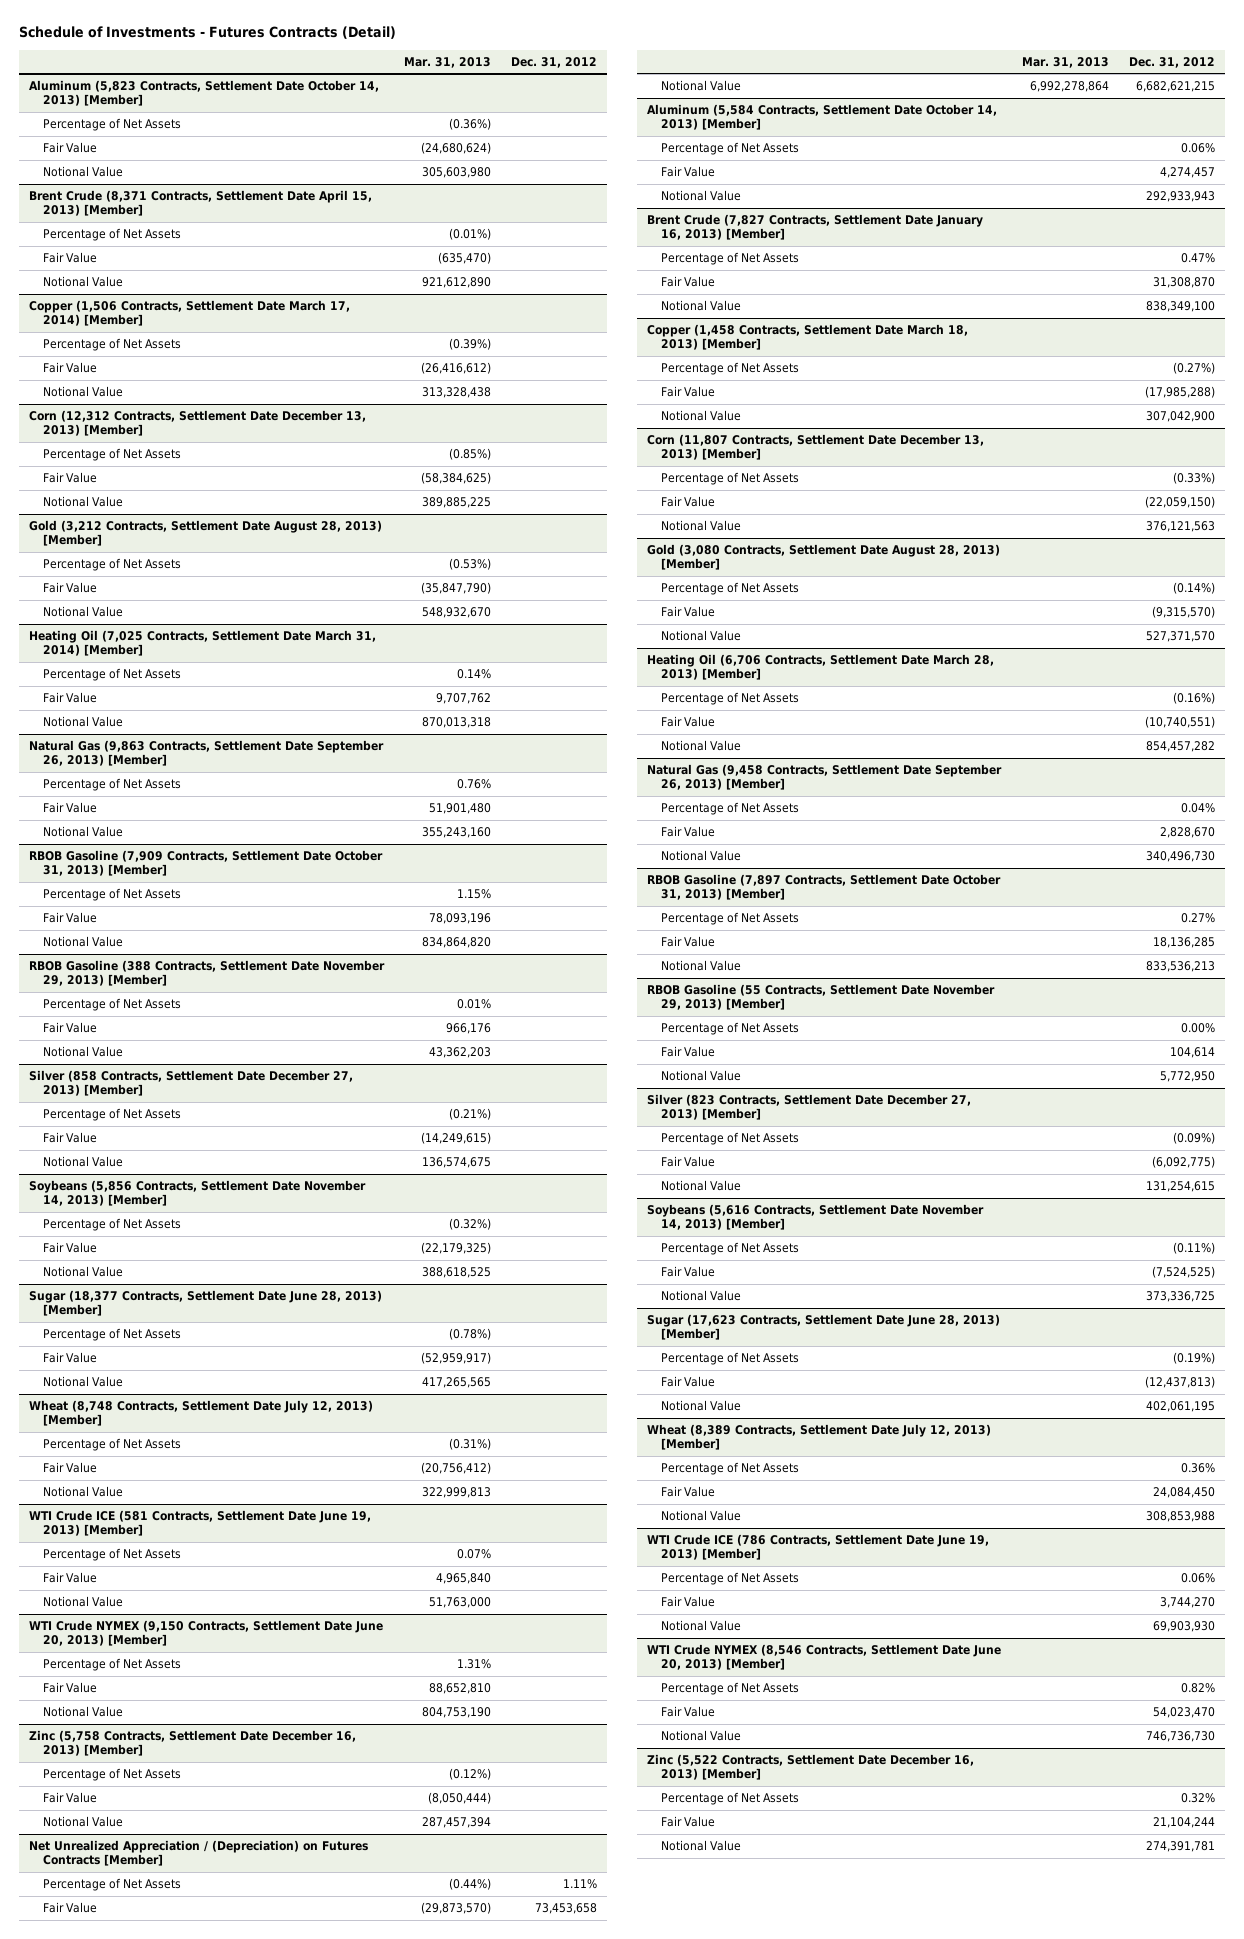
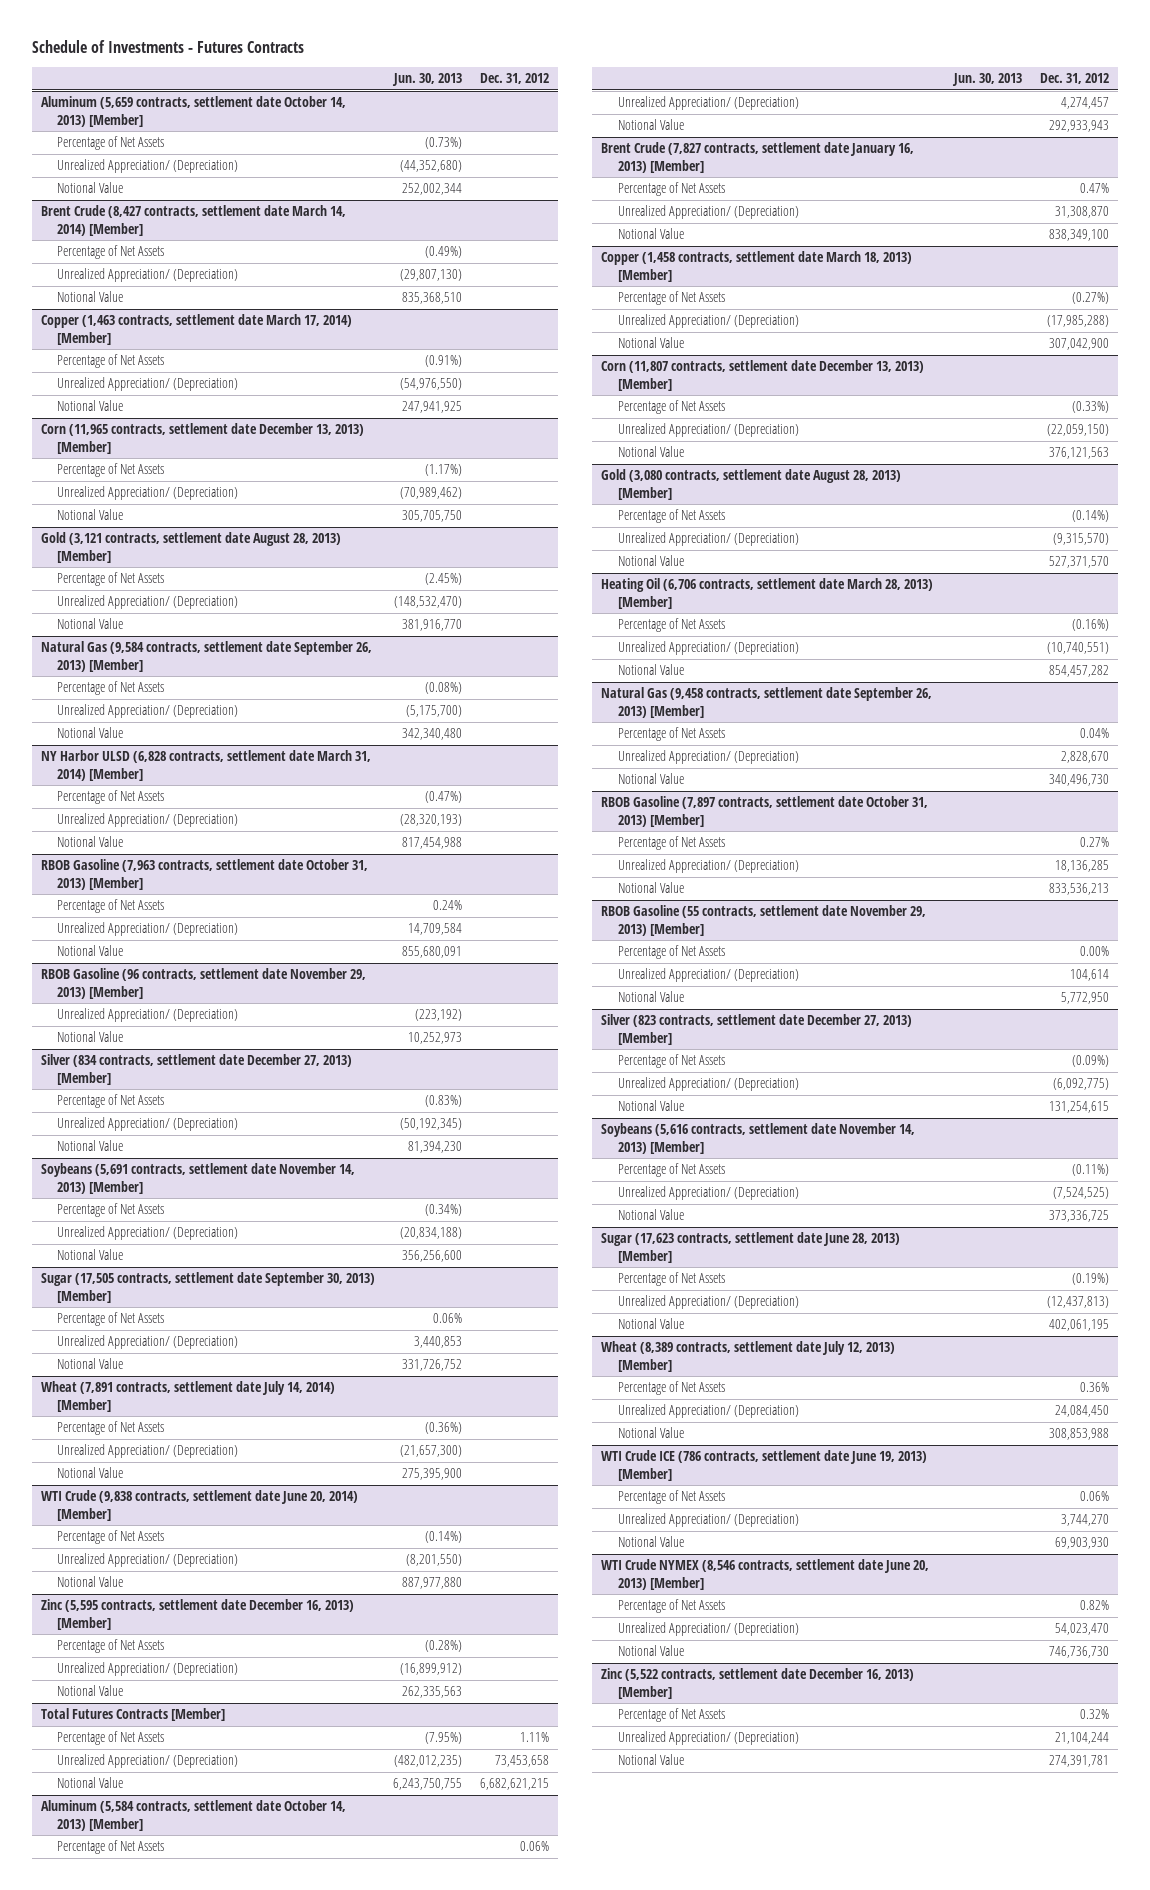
- Schedule of Investments - Futures Contracts (Detail)
+ Schedule of Investments - Futures Contracts
- | Mar. 31, 2013 | Dec. 31, 2012
+ | Jun. 30, 2013 | Dec. 31, 2012
- Aluminum (5,823 Contracts, Settlement Date October 14, 2013) [Member]
+ Aluminum (5,659 contracts, settlement date October 14, 2013) [Member]
- Fair Value | (24,680,624) |
+ Unrealized Appreciation/ (Depreciation) | (44,352,680) |
- Brent Crude (8,371 Contracts, Settlement Date April 15, 2013) [Member]
- Percentage of Net Assets | (0.01%) |
- Fair Value | (635,470) |
- Notional Value | 921,612,890 |
- Copper (1,506 Contracts, Settlement Date March 17, 2014) [Member]
+ Brent Crude (8,427 contracts, settlement date March 14, 2014) [Member]
+ Percentage of Net Assets | (0.49%) |
+ Unrealized Appreciation/ (Depreciation) | (29,807,130) |
+ Notional Value | 835,368,510 |
+ Copper (1,463 contracts, settlement date March 17, 2014) [Member]
- Fair Value | (26,416,612) |
+ Unrealized Appreciation/ (Depreciation) | (54,976,550) |
- Corn (12,312 Contracts, Settlement Date December 13, 2013) [Member]
+ Corn (11,965 contracts, settlement date December 13, 2013) [Member]
- Fair Value | (58,384,625) |
+ Unrealized Appreciation/ (Depreciation) | (70,989,462) |
- Gold (3,212 Contracts, Settlement Date August 28, 2013) [Member]
+ Gold (3,121 contracts, settlement date August 28, 2013) [Member]
- Fair Value | (35,847,790) |
+ Unrealized Appreciation/ (Depreciation) | (148,532,470) |
- Heating Oil (7,025 Contracts, Settlement Date March 31, 2014) [Member]
- Percentage of Net Assets | 0.14% |
- Fair Value | 9,707,762 |
- Notional Value | 870,013,318 |
- Natural Gas (9,863 Contracts, Settlement Date September 26, 2013) [Member]
+ Natural Gas (9,584 contracts, settlement date September 26, 2013) [Member]
- Fair Value | 51,901,480 |
+ Unrealized Appreciation/ (Depreciation) | (5,175,700) |
- RBOB Gasoline (7,909 Contracts, Settlement Date October 31, 2013) [Member]
+ NY Harbor ULSD (6,828 contracts, settlement date March 31, 2014) [Member]
+ Percentage of Net Assets | (0.47%) |
+ Unrealized Appreciation/ (Depreciation) | (28,320,193) |
+ Notional Value | 817,454,988 |
+ RBOB Gasoline (7,963 contracts, settlement date October 31, 2013) [Member]
- Fair Value | 78,093,196 |
+ Unrealized Appreciation/ (Depreciation) | 14,709,584 |
- RBOB Gasoline (388 Contracts, Settlement Date November 29, 2013) [Member]
- Percentage of Net Assets | 0.01% |
- Fair Value | 966,176 |
+ RBOB Gasoline (96 contracts, settlement date November 29, 2013) [Member]
+ Unrealized Appreciation/ (Depreciation) | (223,192) |
- Silver (858 Contracts, Settlement Date December 27, 2013) [Member]
+ Silver (834 contracts, settlement date December 27, 2013) [Member]
- Fair Value | (14,249,615) |
+ Unrealized Appreciation/ (Depreciation) | (50,192,345) |
- Soybeans (5,856 Contracts, Settlement Date November 14, 2013) [Member]
+ Soybeans (5,691 contracts, settlement date November 14, 2013) [Member]
- Fair Value | (22,179,325) |
+ Unrealized Appreciation/ (Depreciation) | (20,834,188) |
- Sugar (18,377 Contracts, Settlement Date June 28, 2013) [Member]
- Percentage of Net Assets | (0.78%) |
- Fair Value | (52,959,917) |
- Notional Value | 417,265,565 |
- Wheat (8,748 Contracts, Settlement Date July 12, 2013) [Member]
- Percentage of Net Assets | (0.31%) |
- Fair Value | (20,756,412) |
- Notional Value | 322,999,813 |
- WTI Crude ICE (581 Contracts, Settlement Date June 19, 2013) [Member]
- Percentage of Net Assets | 0.07% |
- Fair Value | 4,965,840 |
- Notional Value | 51,763,000 |
- WTI Crude NYMEX (9,150 Contracts, Settlement Date June 20, 2013) [Member]
+ Sugar (17,505 contracts, settlement date September 30, 2013) [Member]
+ Percentage of Net Assets | 0.06% |
+ Unrealized Appreciation/ (Depreciation) | 3,440,853 |
+ Notional Value | 331,726,752 |
+ Wheat (7,891 contracts, settlement date July 14, 2014) [Member]
+ Percentage of Net Assets | (0.36%) |
+ Unrealized Appreciation/ (Depreciation) | (21,657,300) |
+ Notional Value | 275,395,900 |
+ WTI Crude (9,838 contracts, settlement date June 20, 2014) [Member]
- Fair Value | 88,652,810 |
+ Unrealized Appreciation/ (Depreciation) | (8,201,550) |
- Zinc (5,758 Contracts, Settlement Date December 16, 2013) [Member]
+ Zinc (5,595 contracts, settlement date December 16, 2013) [Member]
- Fair Value | (8,050,444) |
+ Unrealized Appreciation/ (Depreciation) | (16,899,912) |
- Net Unrealized Appreciation / (Depreciation) on Futures Contracts [Member]
+ Total Futures Contracts [Member]
- Fair Value | (29,873,570) | 73,453,658
+ Unrealized Appreciation/ (Depreciation) | (482,012,235) | 73,453,658
- Aluminum (5,584 Contracts, Settlement Date October 14, 2013) [Member]
+ Aluminum (5,584 contracts, settlement date October 14, 2013) [Member]
- Fair Value | | 4,274,457
+ Unrealized Appreciation/ (Depreciation) | | 4,274,457
- Brent Crude (7,827 Contracts, Settlement Date January 16, 2013) [Member]
+ Brent Crude (7,827 contracts, settlement date January 16, 2013) [Member]
- Fair Value | | 31,308,870
+ Unrealized Appreciation/ (Depreciation) | | 31,308,870
- Copper (1,458 Contracts, Settlement Date March 18, 2013) [Member]
+ Copper (1,458 contracts, settlement date March 18, 2013) [Member]
- Fair Value | | (17,985,288)
+ Unrealized Appreciation/ (Depreciation) | | (17,985,288)
- Corn (11,807 Contracts, Settlement Date December 13, 2013) [Member]
+ Corn (11,807 contracts, settlement date December 13, 2013) [Member]
- Fair Value | | (22,059,150)
+ Unrealized Appreciation/ (Depreciation) | | (22,059,150)
- Gold (3,080 Contracts, Settlement Date August 28, 2013) [Member]
+ Gold (3,080 contracts, settlement date August 28, 2013) [Member]
- Fair Value | | (9,315,570)
+ Unrealized Appreciation/ (Depreciation) | | (9,315,570)
- Heating Oil (6,706 Contracts, Settlement Date March 28, 2013) [Member]
+ Heating Oil (6,706 contracts, settlement date March 28, 2013) [Member]
- Fair Value | | (10,740,551)
+ Unrealized Appreciation/ (Depreciation) | | (10,740,551)
- Natural Gas (9,458 Contracts, Settlement Date September 26, 2013) [Member]
+ Natural Gas (9,458 contracts, settlement date September 26, 2013) [Member]
- Fair Value | | 2,828,670
+ Unrealized Appreciation/ (Depreciation) | | 2,828,670
- RBOB Gasoline (7,897 Contracts, Settlement Date October 31, 2013) [Member]
+ RBOB Gasoline (7,897 contracts, settlement date October 31, 2013) [Member]
- Fair Value | | 18,136,285
+ Unrealized Appreciation/ (Depreciation) | | 18,136,285
- RBOB Gasoline (55 Contracts, Settlement Date November 29, 2013) [Member]
+ RBOB Gasoline (55 contracts, settlement date November 29, 2013) [Member]
- Fair Value | | 104,614
+ Unrealized Appreciation/ (Depreciation) | | 104,614
- Silver (823 Contracts, Settlement Date December 27, 2013) [Member]
+ Silver (823 contracts, settlement date December 27, 2013) [Member]
- Fair Value | | (6,092,775)
+ Unrealized Appreciation/ (Depreciation) | | (6,092,775)
- Soybeans (5,616 Contracts, Settlement Date November 14, 2013) [Member]
+ Soybeans (5,616 contracts, settlement date November 14, 2013) [Member]
- Fair Value | | (7,524,525)
+ Unrealized Appreciation/ (Depreciation) | | (7,524,525)
- Sugar (17,623 Contracts, Settlement Date June 28, 2013) [Member]
+ Sugar (17,623 contracts, settlement date June 28, 2013) [Member]
- Fair Value | | (12,437,813)
+ Unrealized Appreciation/ (Depreciation) | | (12,437,813)
- Wheat (8,389 Contracts, Settlement Date July 12, 2013) [Member]
+ Wheat (8,389 contracts, settlement date July 12, 2013) [Member]
- Fair Value | | 24,084,450
+ Unrealized Appreciation/ (Depreciation) | | 24,084,450
- WTI Crude ICE (786 Contracts, Settlement Date June 19, 2013) [Member]
+ WTI Crude ICE (786 contracts, settlement date June 19, 2013) [Member]
- Fair Value | | 3,744,270
+ Unrealized Appreciation/ (Depreciation) | | 3,744,270
- WTI Crude NYMEX (8,546 Contracts, Settlement Date June 20, 2013) [Member]
+ WTI Crude NYMEX (8,546 contracts, settlement date June 20, 2013) [Member]
- Fair Value | | 54,023,470
+ Unrealized Appreciation/ (Depreciation) | | 54,023,470
- Zinc (5,522 Contracts, Settlement Date December 16, 2013) [Member]
+ Zinc (5,522 contracts, settlement date December 16, 2013) [Member]
- Fair Value | | 21,104,244
+ Unrealized Appreciation/ (Depreciation) | | 21,104,244

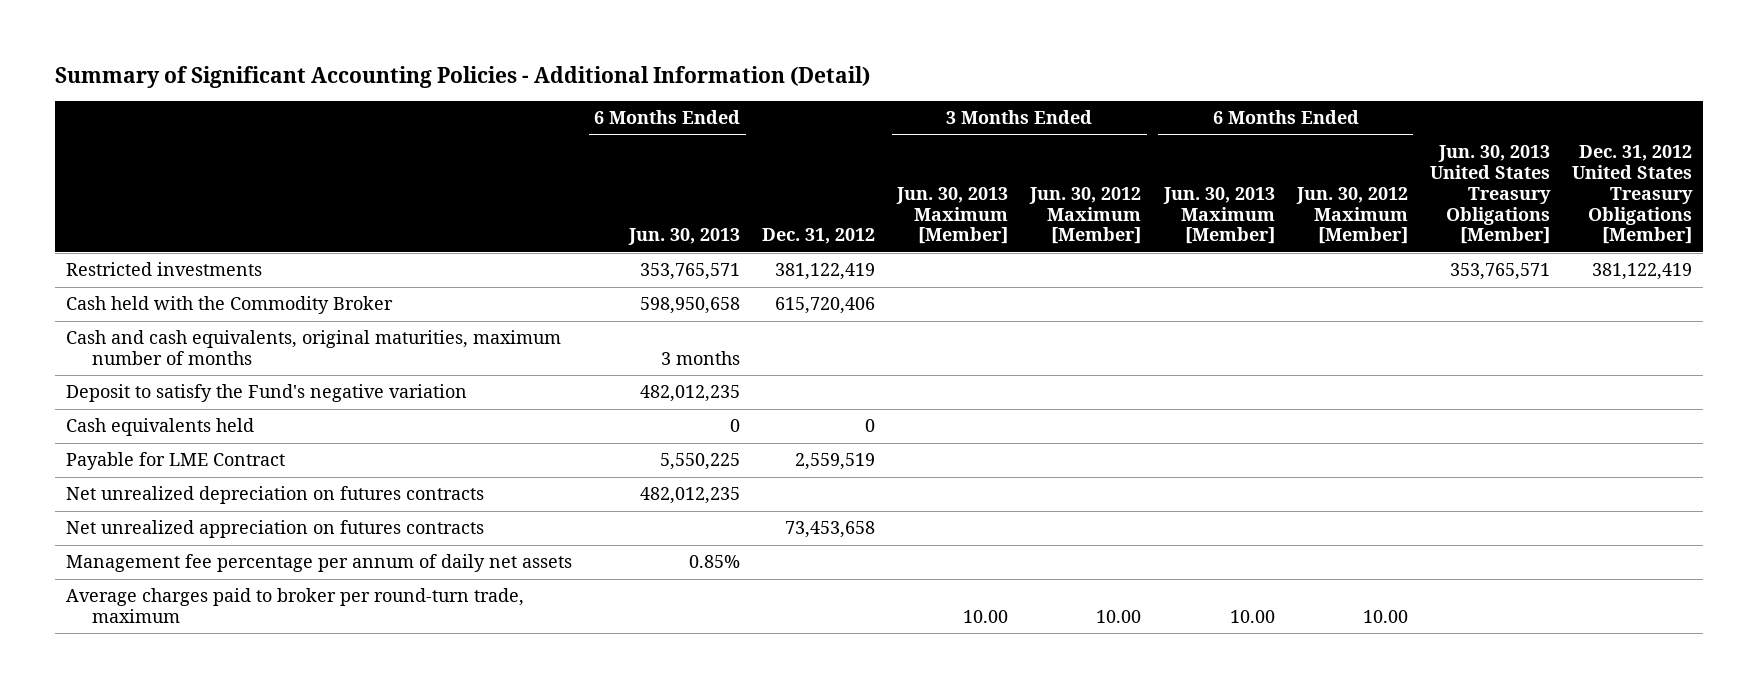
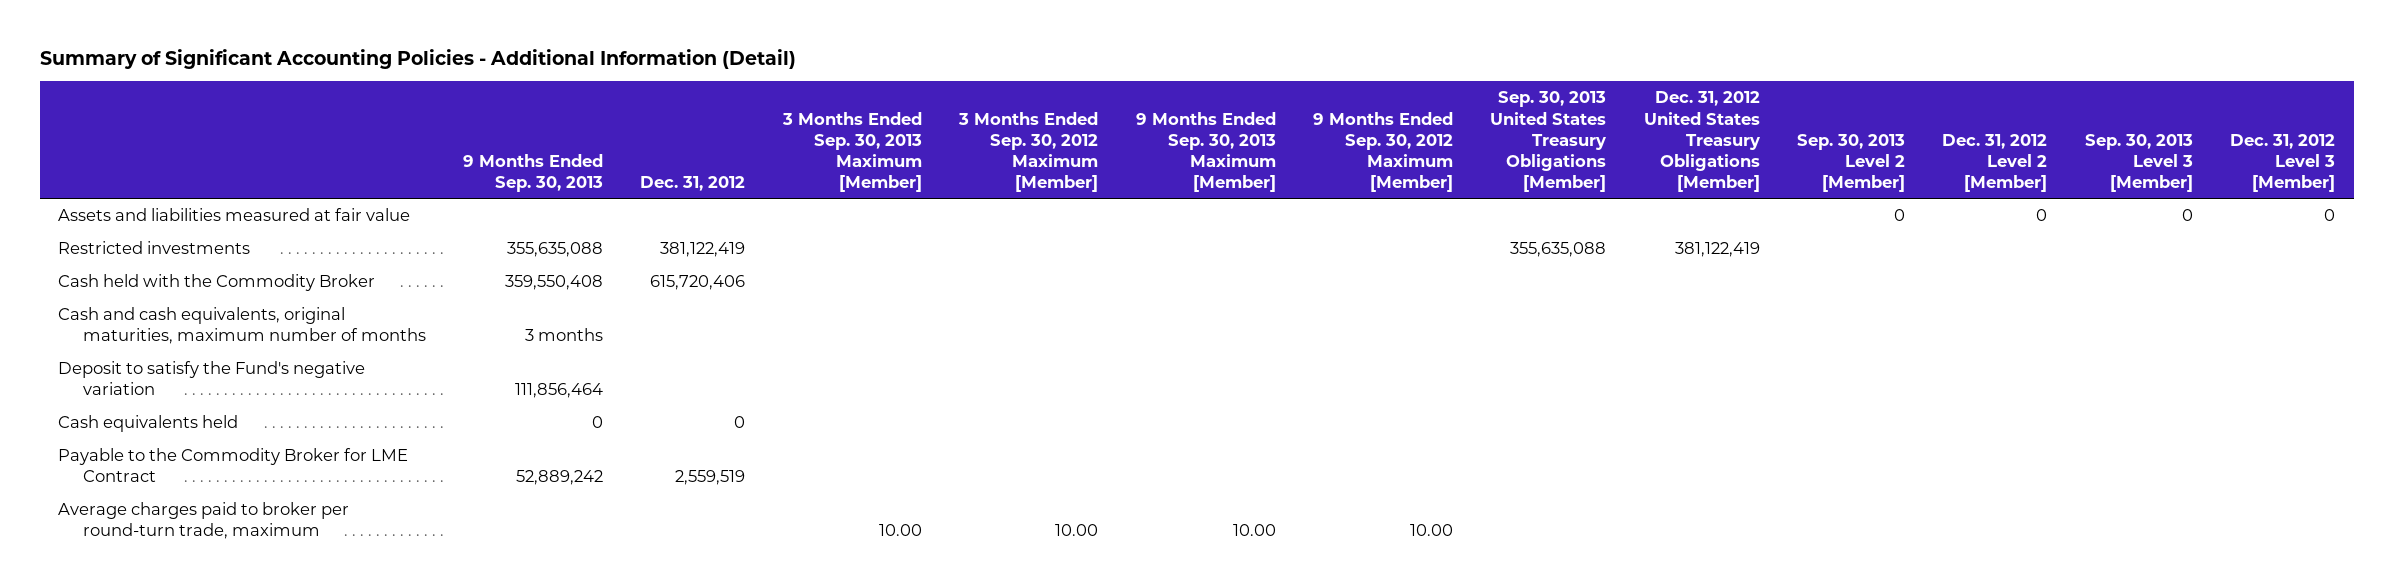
- | 6 Months Ended Jun. 30, 2013 | Dec. 31, 2012 | 3 Months Ended Jun. 30, 2013 Maximum [Member] | 3 Months Ended Jun. 30, 2012 Maximum [Member] | 6 Months Ended Jun. 30, 2013 Maximum [Member] | 6 Months Ended Jun. 30, 2012 Maximum [Member] | Jun. 30, 2013 United States Treasury Obligations [Member] | Dec. 31, 2012 United States Treasury Obligations [Member]
+ | 9 Months Ended Sep. 30, 2013 | Dec. 31, 2012 | 3 Months Ended Sep. 30, 2013 Maximum [Member] | 3 Months Ended Sep. 30, 2012 Maximum [Member] | 9 Months Ended Sep. 30, 2013 Maximum [Member] | 9 Months Ended Sep. 30, 2012 Maximum [Member] | Sep. 30, 2013 United States Treasury Obligations [Member] | Dec. 31, 2012 United States Treasury Obligations [Member] | Sep. 30, 2013 Level 2 [Member] | Dec. 31, 2012 Level 2 [Member] | Sep. 30, 2013 Level 3 [Member] | Dec. 31, 2012 Level 3 [Member]
+ Assets and liabilities measured at fair value | | | | | | | | | 0 | 0 | 0 | 0
- Payable for LME Contract | 5,550,225 | 2,559,519 | | | | | |
- Net unrealized depreciation on futures contracts | 482,012,235 | | | | | | |
- Net unrealized appreciation on futures contracts | | 73,453,658 | | | | | |
- Management fee percentage per annum of daily net assets | 0.85% | | | | | | |
+ Payable to the Commodity Broker for LME Contract | 52,889,242 | 2,559,519 | | | | | | | | | |

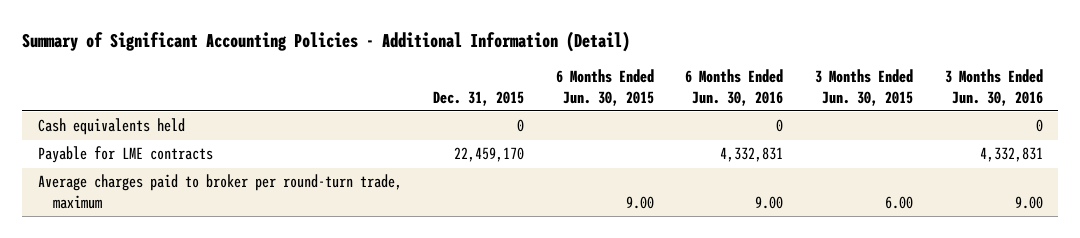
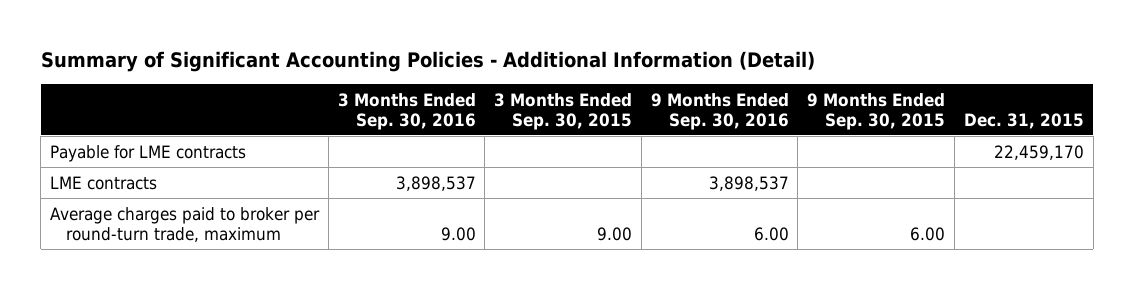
- | Dec. 31, 2015 | 6 Months Ended Jun. 30, 2015 | 6 Months Ended Jun. 30, 2016 | 3 Months Ended Jun. 30, 2015 | 3 Months Ended Jun. 30, 2016
+ | 3 Months Ended Sep. 30, 2016 | 3 Months Ended Sep. 30, 2015 | 9 Months Ended Sep. 30, 2016 | 9 Months Ended Sep. 30, 2015 | Dec. 31, 2015
- Cash equivalents held | 0 | | 0 | | 0
+ LME contracts | 3,898,537 | | 3,898,537 | |

